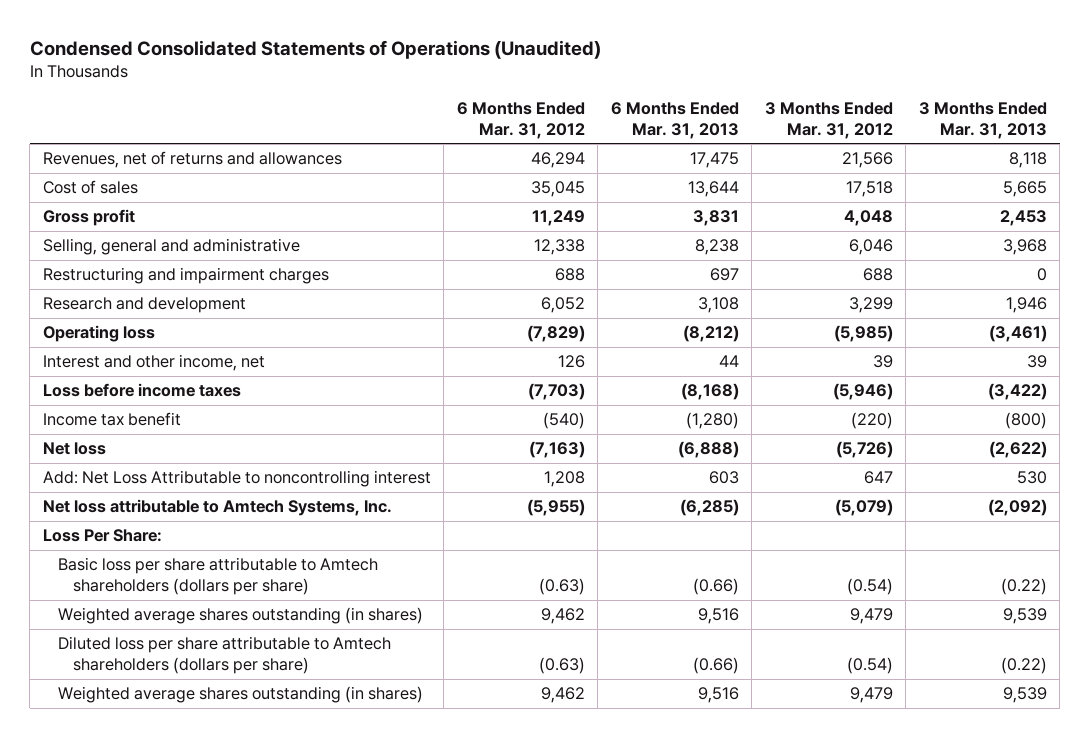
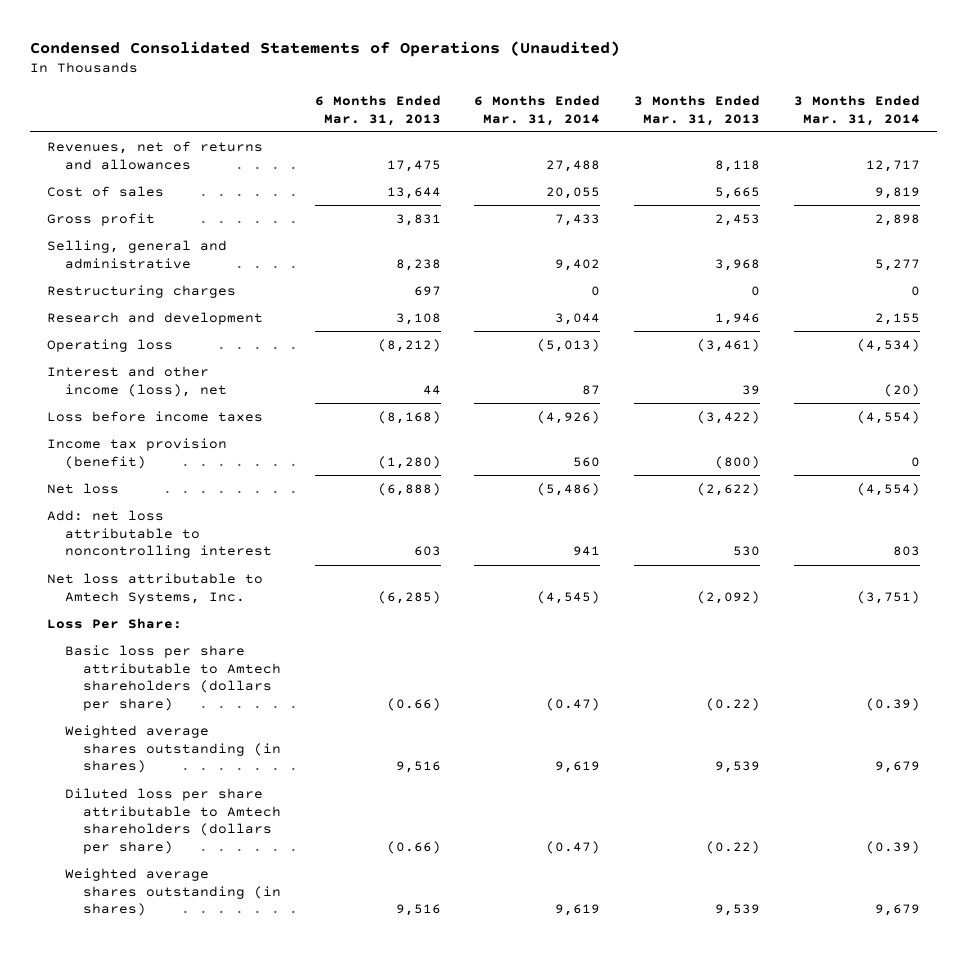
- | 6 Months Ended Mar. 31, 2012 | 6 Months Ended Mar. 31, 2013 | 3 Months Ended Mar. 31, 2012 | 3 Months Ended Mar. 31, 2013
+ | 6 Months Ended Mar. 31, 2013 | 6 Months Ended Mar. 31, 2014 | 3 Months Ended Mar. 31, 2013 | 3 Months Ended Mar. 31, 2014
- Restructuring and impairment charges | 688 | 697 | 688 | 0
+ Restructuring charges | 697 | 0 | 0 | 0
- Interest and other income, net | 126 | 44 | 39 | 39
+ Interest and other income (loss), net | 44 | 87 | 39 | (20)
- Income tax benefit | (540) | (1,280) | (220) | (800)
+ Income tax provision (benefit) | (1,280) | 560 | (800) | 0
- Add: Net Loss Attributable to noncontrolling interest | 1,208 | 603 | 647 | 530
+ Add: net loss attributable to noncontrolling interest | 603 | 941 | 530 | 803

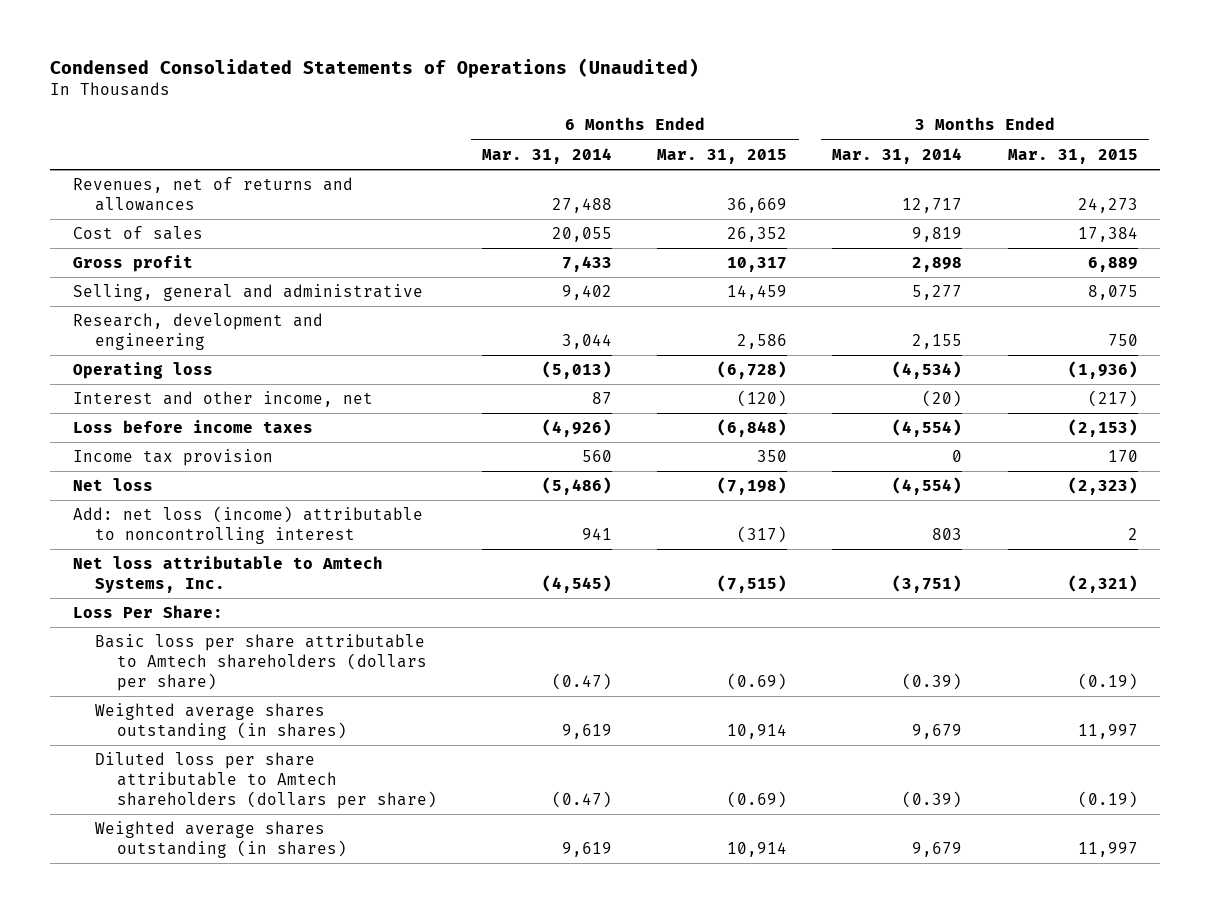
- | 6 Months Ended Mar. 31, 2013 | 6 Months Ended Mar. 31, 2014 | 3 Months Ended Mar. 31, 2013 | 3 Months Ended Mar. 31, 2014
+ | 6 Months Ended Mar. 31, 2014 | 6 Months Ended Mar. 31, 2015 | 3 Months Ended Mar. 31, 2014 | 3 Months Ended Mar. 31, 2015
- Restructuring charges | 697 | 0 | 0 | 0
- Research and development | 3,108 | 3,044 | 1,946 | 2,155
+ Research, development and engineering | 3,044 | 2,586 | 2,155 | 750
- Interest and other income (loss), net | 44 | 87 | 39 | (20)
+ Interest and other income, net | 87 | (120) | (20) | (217)
- Income tax provision (benefit) | (1,280) | 560 | (800) | 0
+ Income tax provision | 560 | 350 | 0 | 170
- Add: net loss attributable to noncontrolling interest | 603 | 941 | 530 | 803
+ Add: net loss (income) attributable to noncontrolling interest | 941 | (317) | 803 | 2

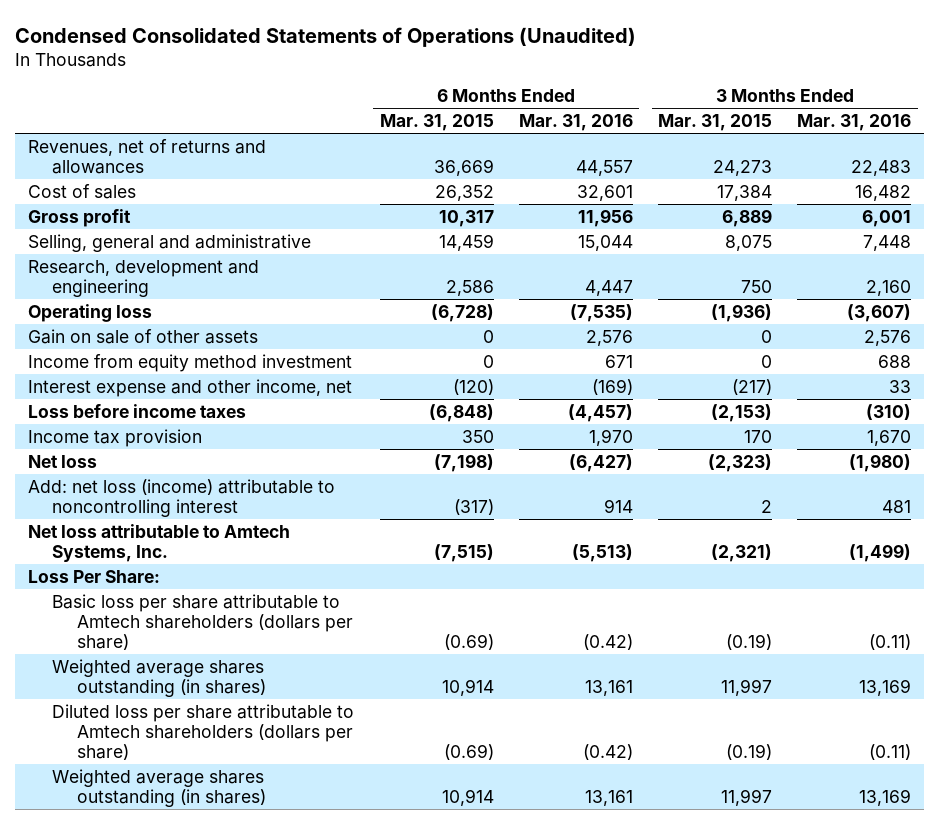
- | 6 Months Ended Mar. 31, 2014 | 6 Months Ended Mar. 31, 2015 | 3 Months Ended Mar. 31, 2014 | 3 Months Ended Mar. 31, 2015
+ | 6 Months Ended Mar. 31, 2015 | 6 Months Ended Mar. 31, 2016 | 3 Months Ended Mar. 31, 2015 | 3 Months Ended Mar. 31, 2016
- Interest and other income, net | 87 | (120) | (20) | (217)
+ Gain on sale of other assets | 0 | 2,576 | 0 | 2,576
+ Income from equity method investment | 0 | 671 | 0 | 688
+ Interest expense and other income, net | (120) | (169) | (217) | 33

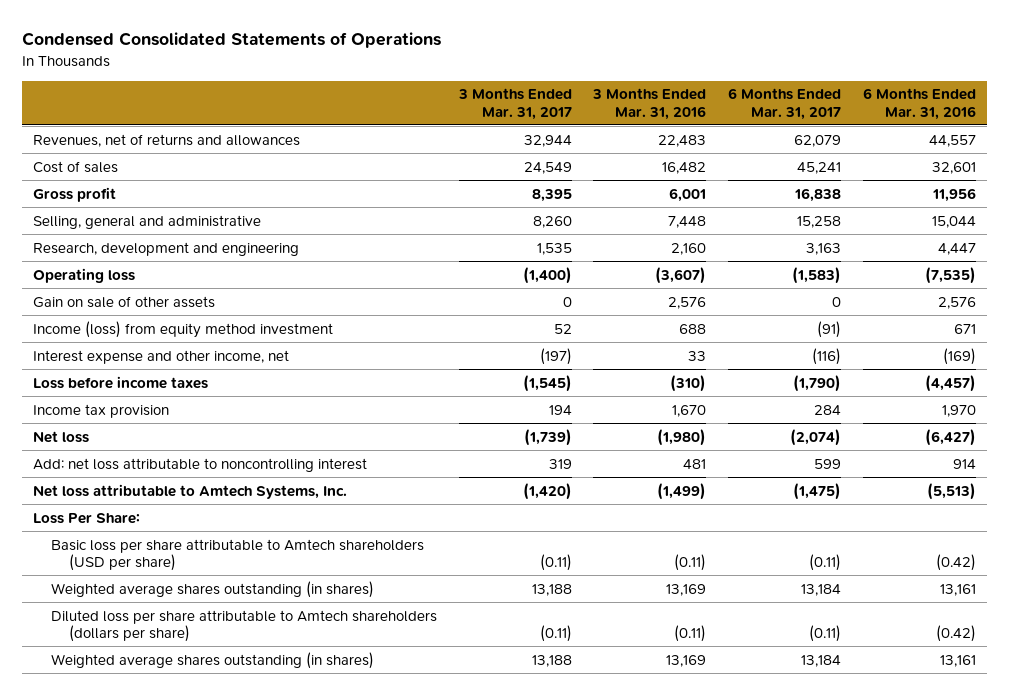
- Condensed Consolidated Statements of Operations (Unaudited)
+ Condensed Consolidated Statements of Operations
- | 6 Months Ended Mar. 31, 2015 | 6 Months Ended Mar. 31, 2016 | 3 Months Ended Mar. 31, 2015 | 3 Months Ended Mar. 31, 2016
+ | 3 Months Ended Mar. 31, 2017 | 3 Months Ended Mar. 31, 2016 | 6 Months Ended Mar. 31, 2017 | 6 Months Ended Mar. 31, 2016
- Income from equity method investment | 0 | 671 | 0 | 688
+ Income (loss) from equity method investment | 52 | 688 | (91) | 671
- Add: net loss (income) attributable to noncontrolling interest | (317) | 914 | 2 | 481
+ Add: net loss attributable to noncontrolling interest | 319 | 481 | 599 | 914
- Basic loss per share attributable to Amtech shareholders (dollars per share) | (0.69) | (0.42) | (0.19) | (0.11)
+ Basic loss per share attributable to Amtech shareholders (USD per share) | (0.11) | (0.11) | (0.11) | (0.42)

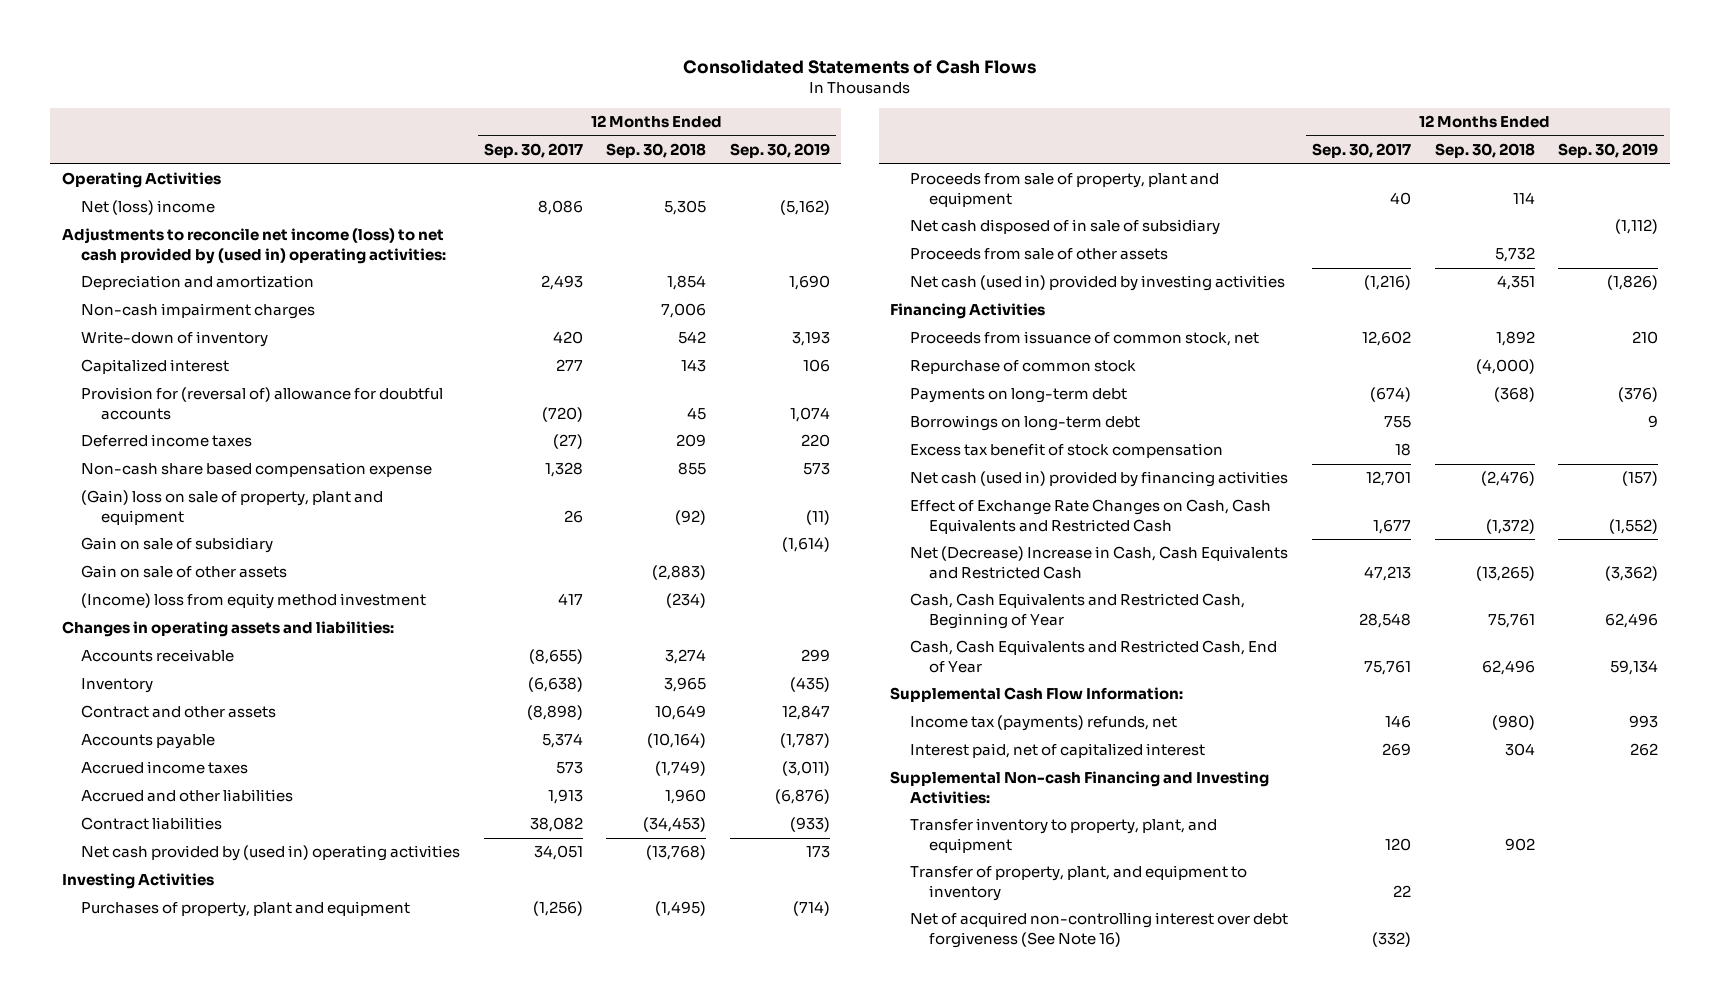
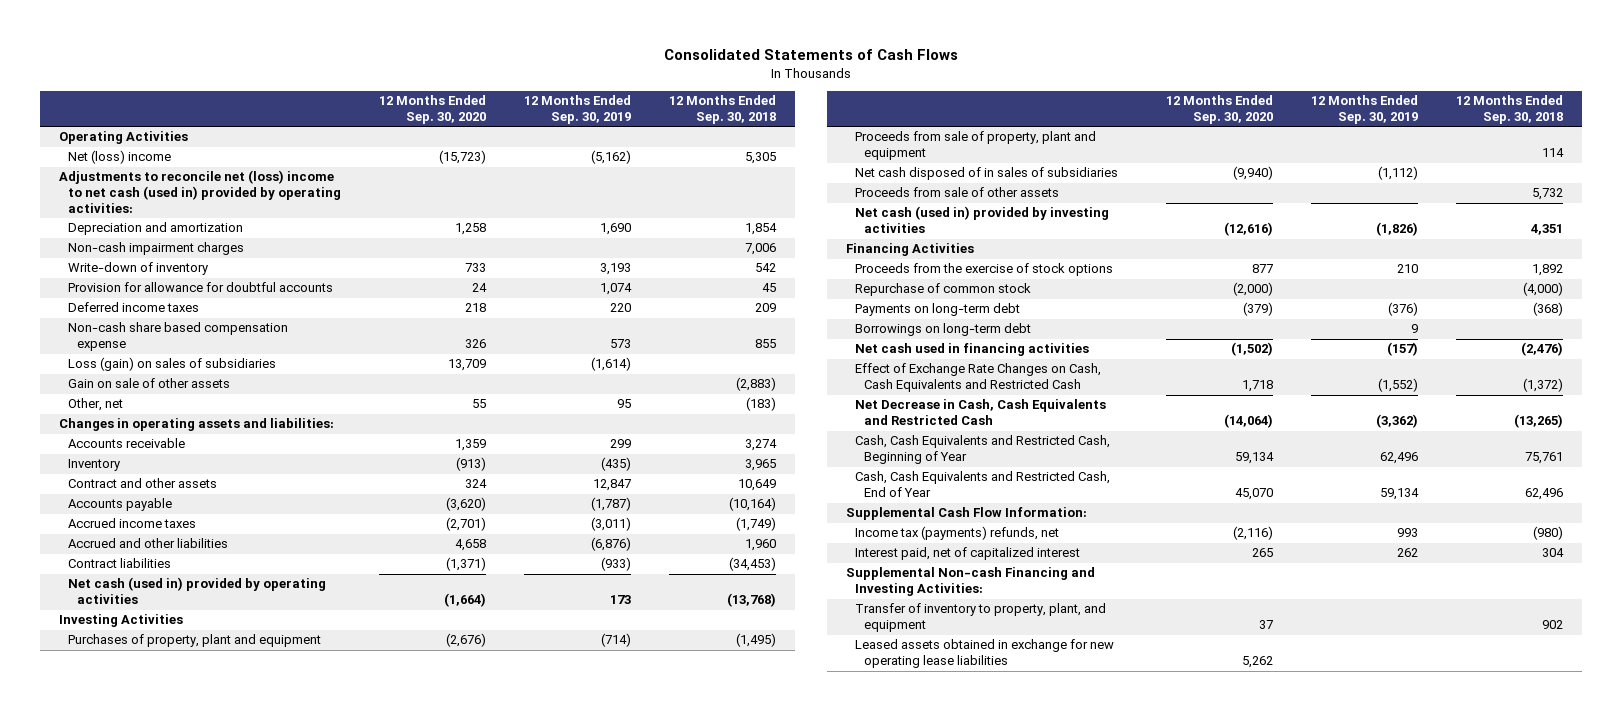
- | 12 Months Ended Sep. 30, 2017 | 12 Months Ended Sep. 30, 2018 | 12 Months Ended Sep. 30, 2019
+ | 12 Months Ended Sep. 30, 2020 | 12 Months Ended Sep. 30, 2019 | 12 Months Ended Sep. 30, 2018
- Adjustments to reconcile net income (loss) to net cash provided by (used in) operating activities:
+ Adjustments to reconcile net (loss) income to net cash (used in) provided by operating activities:
- Capitalized interest | 277 | 143 | 106
- Provision for (reversal of) allowance for doubtful accounts | (720) | 45 | 1,074
+ Provision for allowance for doubtful accounts | 24 | 1,074 | 45
- (Gain) loss on sale of property, plant and equipment | 26 | (92) | (11)
- Gain on sale of subsidiary | | | (1,614)
+ Loss (gain) on sales of subsidiaries | 13,709 | (1,614) |
- (Income) loss from equity method investment | 417 | (234) |
+ Other, net | 55 | 95 | (183)
- Net cash provided by (used in) operating activities | 34,051 | (13,768) | 173
+ Net cash (used in) provided by operating activities | (1,664) | 173 | (13,768)
- Net cash disposed of in sale of subsidiary | | | (1,112)
+ Net cash disposed of in sales of subsidiaries | (9,940) | (1,112) |
- Proceeds from issuance of common stock, net | 12,602 | 1,892 | 210
+ Proceeds from the exercise of stock options | 877 | 210 | 1,892
- Excess tax benefit of stock compensation | 18 | |
- Net cash (used in) provided by financing activities | 12,701 | (2,476) | (157)
+ Net cash used in financing activities | (1,502) | (157) | (2,476)
- Net (Decrease) Increase in Cash, Cash Equivalents and Restricted Cash | 47,213 | (13,265) | (3,362)
+ Net Decrease in Cash, Cash Equivalents and Restricted Cash | (14,064) | (3,362) | (13,265)
- Transfer inventory to property, plant, and equipment | 120 | 902 |
- Transfer of property, plant, and equipment to inventory | 22 | |
- Net of acquired non-controlling interest over debt forgiveness (See Note 16) | (332) | |
+ Transfer of inventory to property, plant, and equipment | 37 | | 902
+ Leased assets obtained in exchange for new operating lease liabilities | 5,262 | |

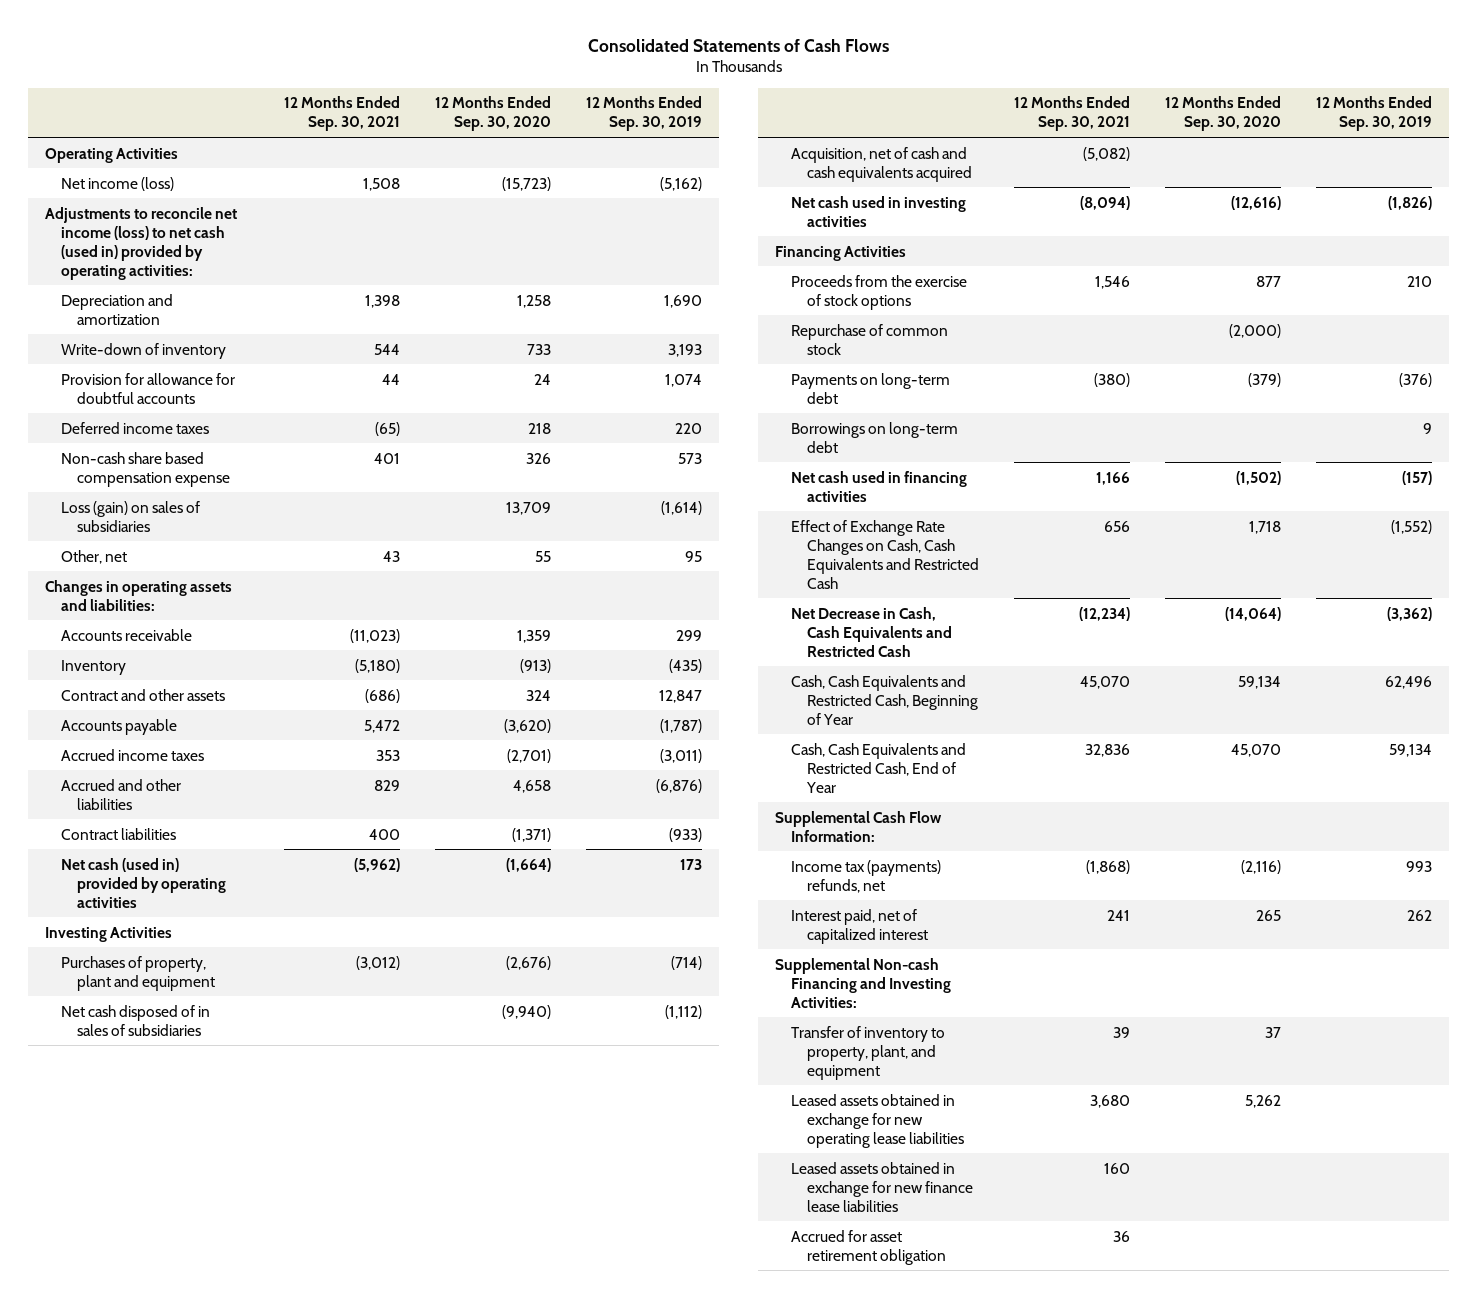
- | 12 Months Ended Sep. 30, 2020 | 12 Months Ended Sep. 30, 2019 | 12 Months Ended Sep. 30, 2018
+ | 12 Months Ended Sep. 30, 2021 | 12 Months Ended Sep. 30, 2020 | 12 Months Ended Sep. 30, 2019
- Net (loss) income | (15,723) | (5,162) | 5,305
- Adjustments to reconcile net (loss) income to net cash (used in) provided by operating activities:
+ Net income (loss) | 1,508 | (15,723) | (5,162)
+ Adjustments to reconcile net income (loss) to net cash (used in) provided by operating activities:
- Non-cash impairment charges | | | 7,006
- Gain on sale of other assets | | | (2,883)
- Proceeds from sale of property, plant and equipment | | | 114
- Proceeds from sale of other assets | | | 5,732
- Net cash (used in) provided by investing activities | (12,616) | (1,826) | 4,351
+ Acquisition, net of cash and cash equivalents acquired | (5,082) | |
+ Net cash used in investing activities | (8,094) | (12,616) | (1,826)
+ Leased assets obtained in exchange for new finance lease liabilities | 160 | |
+ Accrued for asset retirement obligation | 36 | |

